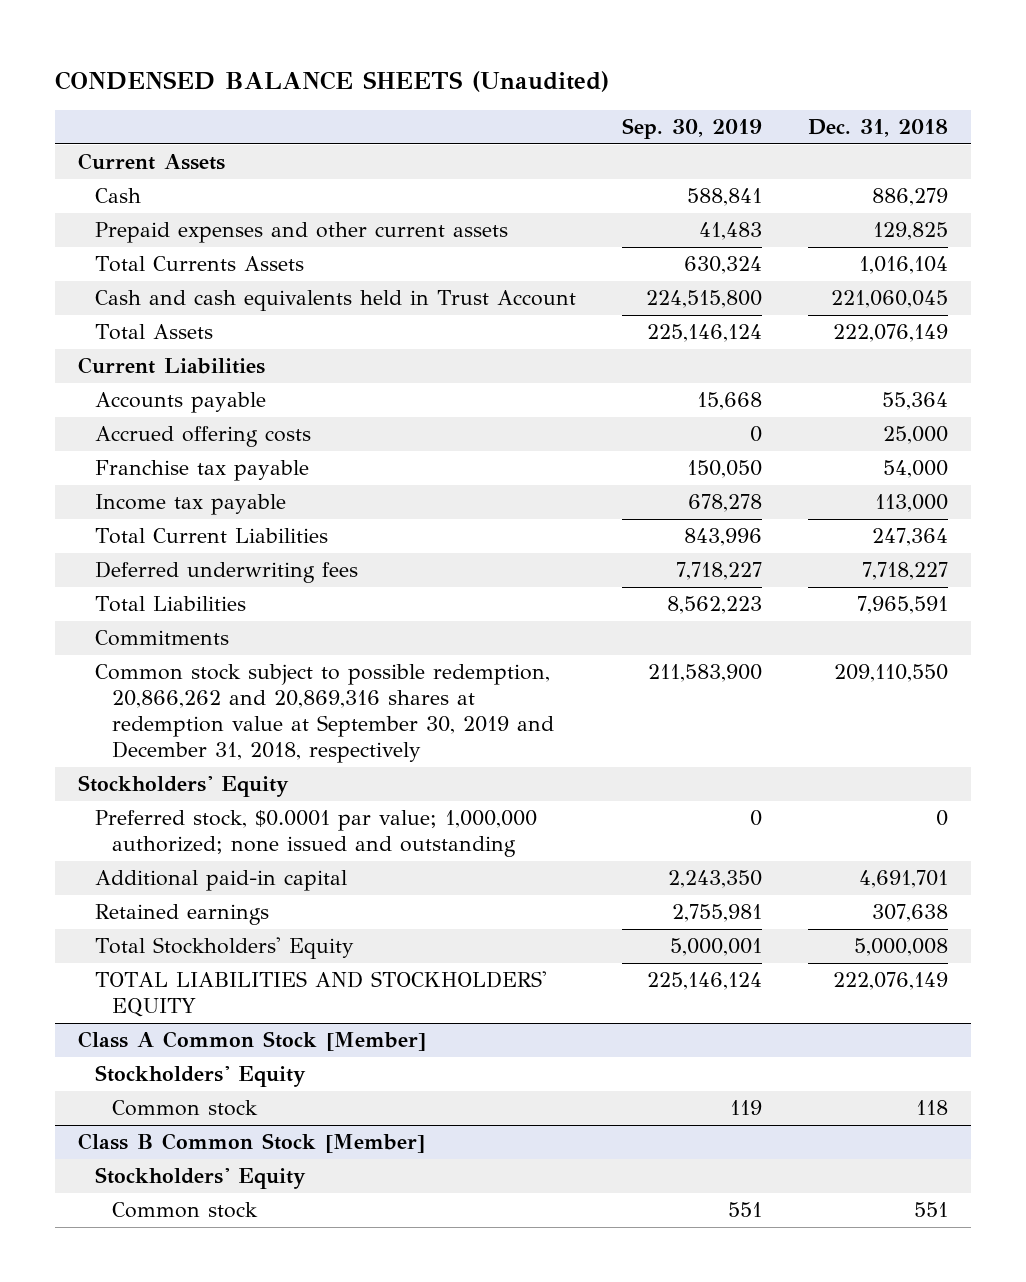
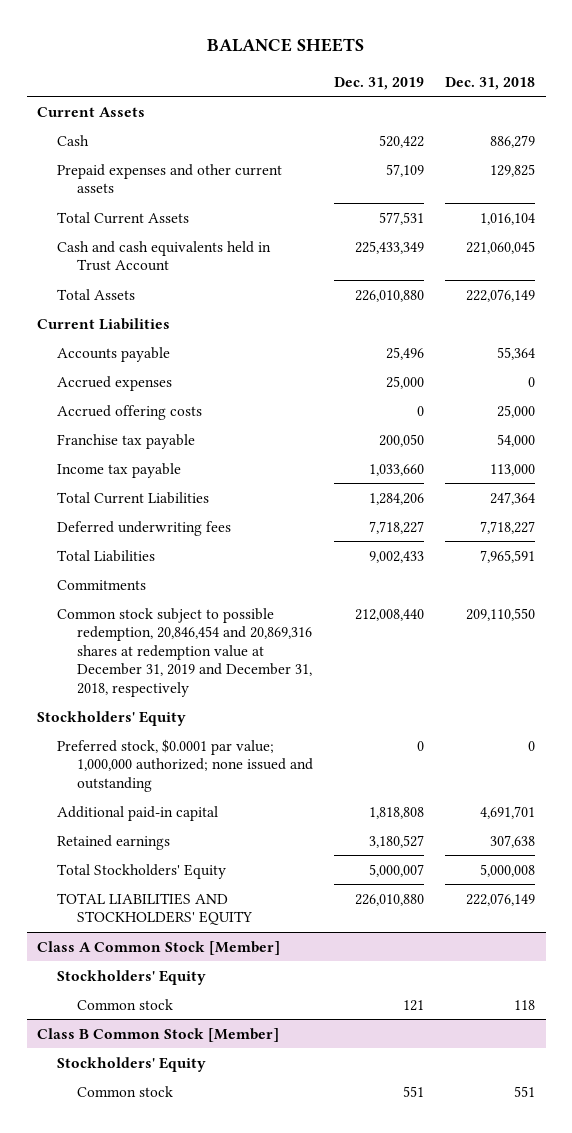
- CONDENSED BALANCE SHEETS (Unaudited)
+ BALANCE SHEETS
- | Sep. 30, 2019 | Dec. 31, 2018
+ | Dec. 31, 2019 | Dec. 31, 2018
- Total Currents Assets | 630,324 | 1,016,104
+ Total Current Assets | 577,531 | 1,016,104
+ Accrued expenses | 25,000 | 0
- Common stock subject to possible redemption, 20,866,262 and 20,869,316 shares at redemption value at September 30, 2019 and December 31, 2018, respectively | 211,583,900 | 209,110,550
+ Common stock subject to possible redemption, 20,846,454 and 20,869,316 shares at redemption value at December 31, 2019 and December 31, 2018, respectively | 212,008,440 | 209,110,550

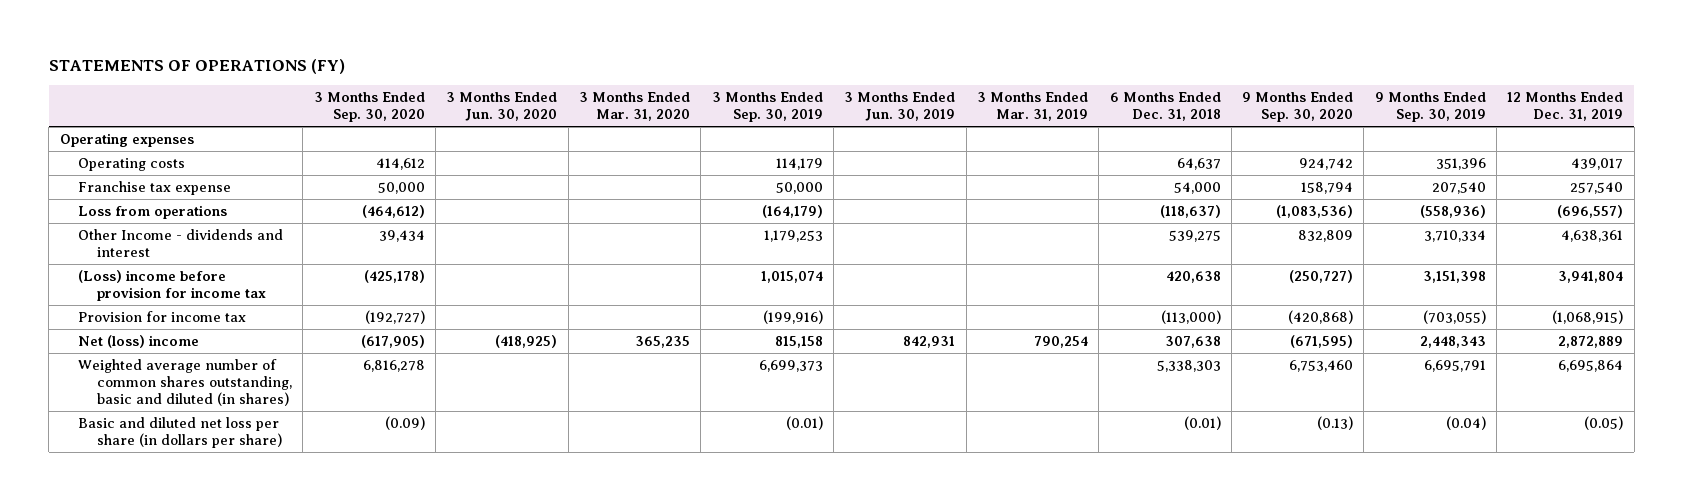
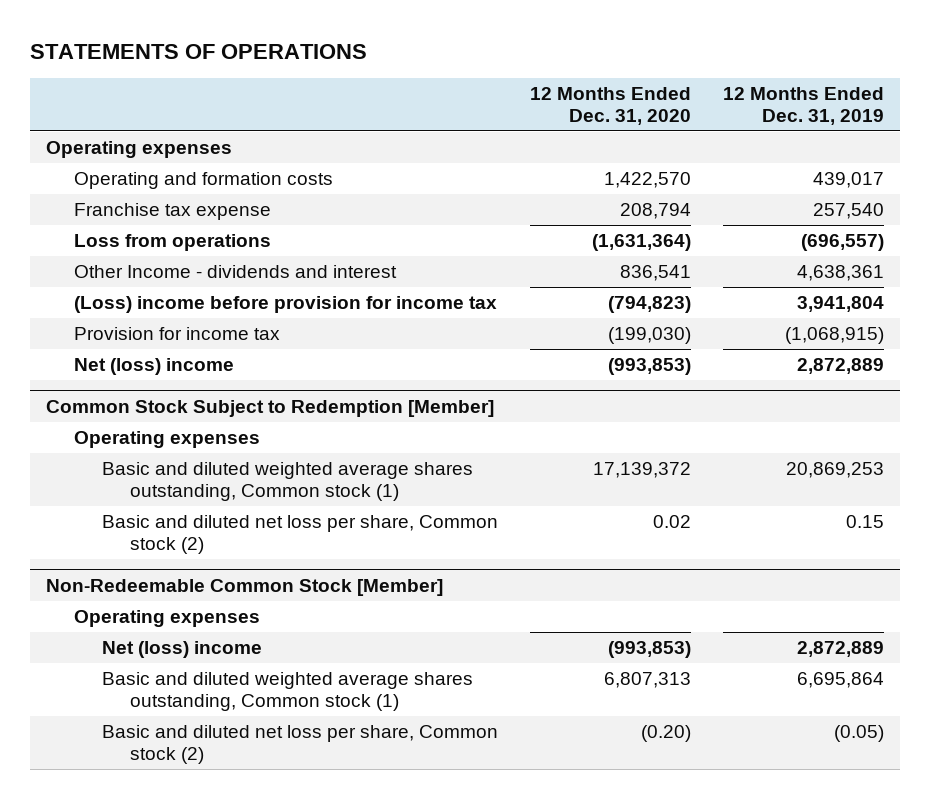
- STATEMENTS OF OPERATIONS (FY)
+ STATEMENTS OF OPERATIONS
- | 3 Months Ended Sep. 30, 2020 | 3 Months Ended Jun. 30, 2020 | 3 Months Ended Mar. 31, 2020 | 3 Months Ended Sep. 30, 2019 | 3 Months Ended Jun. 30, 2019 | 3 Months Ended Mar. 31, 2019 | 6 Months Ended Dec. 31, 2018 | 9 Months Ended Sep. 30, 2020 | 9 Months Ended Sep. 30, 2019 | 12 Months Ended Dec. 31, 2019
+ | 12 Months Ended Dec. 31, 2020 | 12 Months Ended Dec. 31, 2019
- Operating costs | 414,612 | | | 114,179 | | | 64,637 | 924,742 | 351,396 | 439,017
+ Operating and formation costs | 1,422,570 | 439,017
- Weighted average number of common shares outstanding, basic and diluted (in shares) | 6,816,278 | | | 6,699,373 | | | 5,338,303 | 6,753,460 | 6,695,791 | 6,695,864
- Basic and diluted net loss per share (in dollars per share) | (0.09) | | | (0.01) | | | (0.01) | (0.13) | (0.04) | (0.05)
+ Common Stock Subject to Redemption [Member]
+ Operating expenses
+ Basic and diluted weighted average shares outstanding, Common stock (1) | 17,139,372 | 20,869,253
+ Basic and diluted net loss per share, Common stock (2) | 0.02 | 0.15
+ Non-Redeemable Common Stock [Member]
+ Operating expenses
+ Net (loss) income | (993,853) | 2,872,889
+ Basic and diluted weighted average shares outstanding, Common stock (1) | 6,807,313 | 6,695,864
+ Basic and diluted net loss per share, Common stock (2) | (0.20) | (0.05)

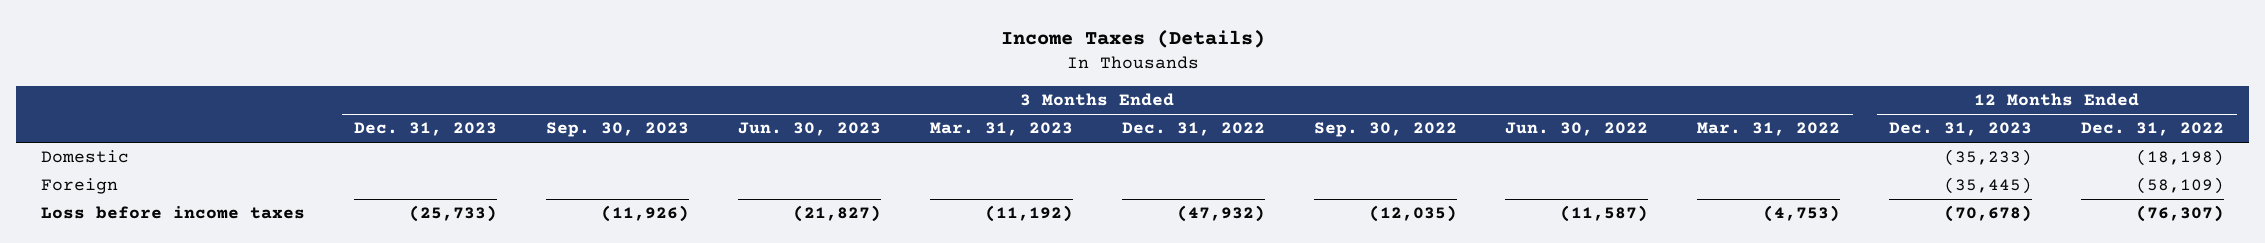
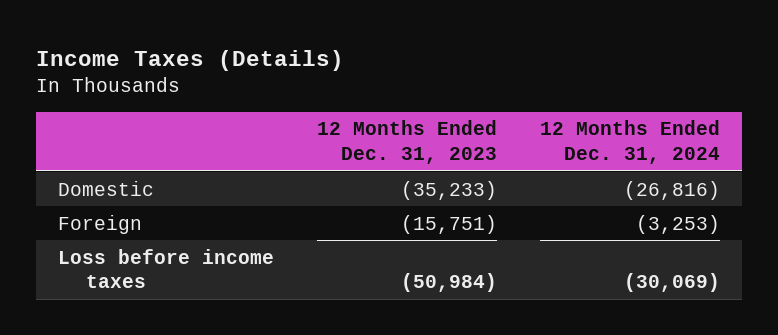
- | 3 Months Ended Dec. 31, 2023 | 3 Months Ended Sep. 30, 2023 | 3 Months Ended Jun. 30, 2023 | 3 Months Ended Mar. 31, 2023 | 3 Months Ended Dec. 31, 2022 | 3 Months Ended Sep. 30, 2022 | 3 Months Ended Jun. 30, 2022 | 3 Months Ended Mar. 31, 2022 | 12 Months Ended Dec. 31, 2023 | 12 Months Ended Dec. 31, 2022
+ | 12 Months Ended Dec. 31, 2023 | 12 Months Ended Dec. 31, 2024
- Foreign | | | | | | | | | (35,445) | (58,109)
- Loss before income taxes | (25,733) | (11,926) | (21,827) | (11,192) | (47,932) | (12,035) | (11,587) | (4,753) | (70,678) | (76,307)
+ Foreign | (15,751) | (3,253)
+ Loss before income taxes | (50,984) | (30,069)

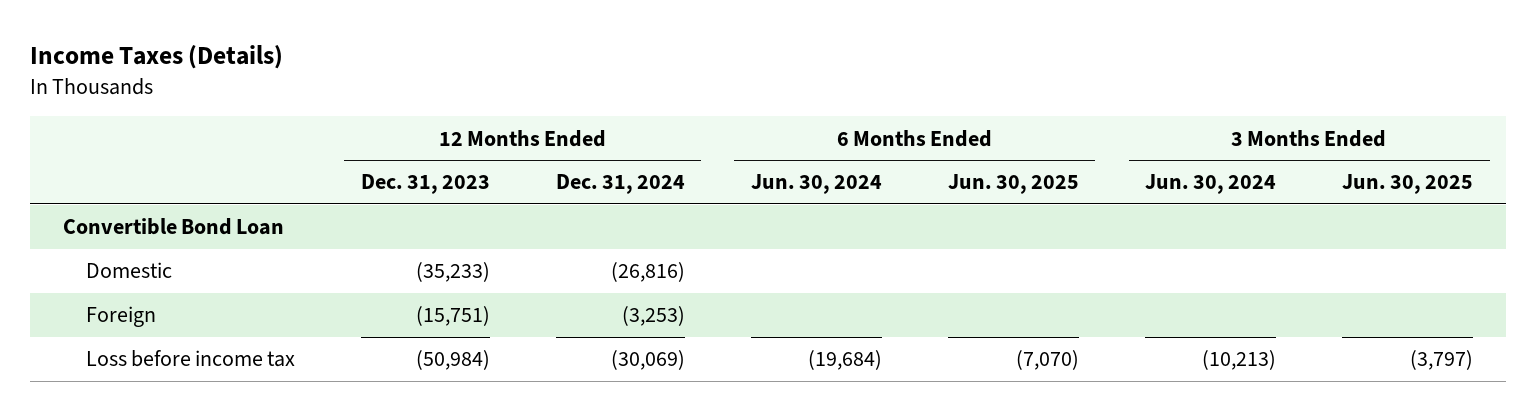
- | 12 Months Ended Dec. 31, 2023 | 12 Months Ended Dec. 31, 2024
+ | 12 Months Ended Dec. 31, 2023 | 12 Months Ended Dec. 31, 2024 | 6 Months Ended Jun. 30, 2024 | 6 Months Ended Jun. 30, 2025 | 3 Months Ended Jun. 30, 2024 | 3 Months Ended Jun. 30, 2025
+ Convertible Bond Loan
- Loss before income taxes | (50,984) | (30,069)
+ Loss before income tax | (50,984) | (30,069) | (19,684) | (7,070) | (10,213) | (3,797)

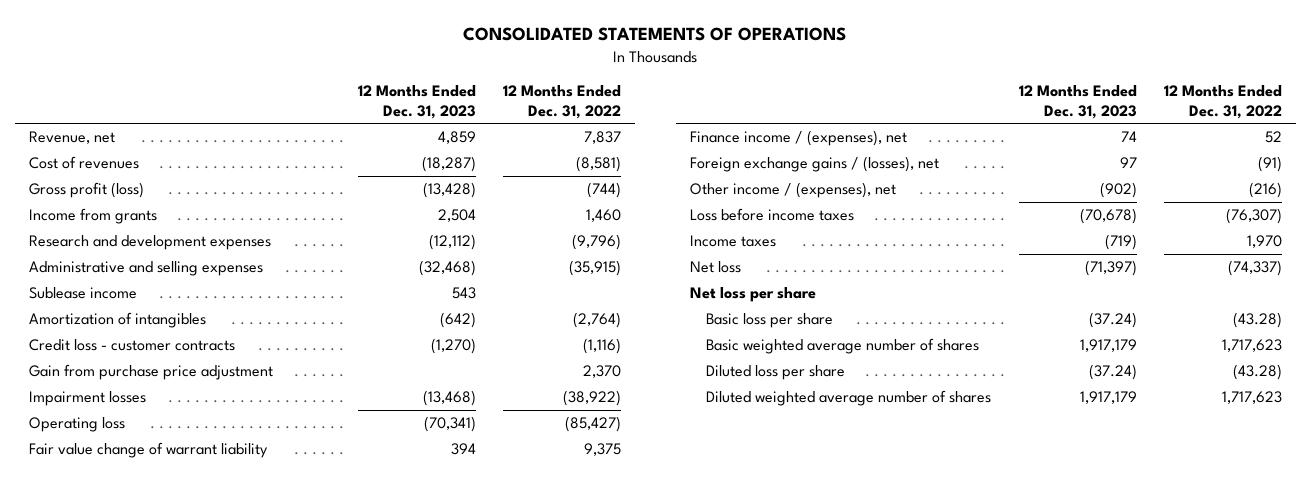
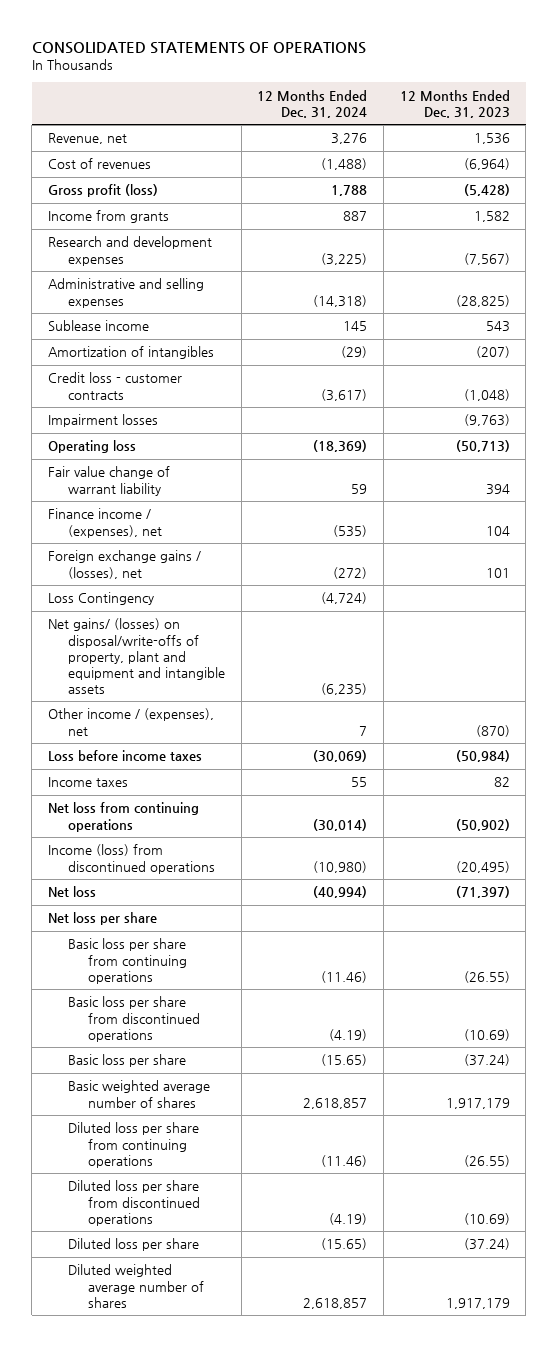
- | 12 Months Ended Dec. 31, 2023 | 12 Months Ended Dec. 31, 2022
+ | 12 Months Ended Dec. 31, 2024 | 12 Months Ended Dec. 31, 2023
- Revenue, net | 4,859 | 7,837
- Cost of revenues | (18,287) | (8,581)
- Gross profit (loss) | (13,428) | (744)
- Income from grants | 2,504 | 1,460
- Research and development expenses | (12,112) | (9,796)
- Administrative and selling expenses | (32,468) | (35,915)
+ Revenue, net | 3,276 | 1,536
+ Cost of revenues | (1,488) | (6,964)
+ Gross profit (loss) | 1,788 | (5,428)
+ Income from grants | 887 | 1,582
+ Research and development expenses | (3,225) | (7,567)
+ Administrative and selling expenses | (14,318) | (28,825)
- Amortization of intangibles | (642) | (2,764)
- Credit loss - customer contracts | (1,270) | (1,116)
- Gain from purchase price adjustment | | 2,370
- Impairment losses | (13,468) | (38,922)
- Operating loss | (70,341) | (85,427)
+ Amortization of intangibles | (29) | (207)
+ Credit loss - customer contracts | (3,617) | (1,048)
+ Impairment losses | | (9,763)
+ Operating loss | (18,369) | (50,713)
- Finance income / (expenses), net | 74 | 52
- Foreign exchange gains / (losses), net | 97 | (91)
- Other income / (expenses), net | (902) | (216)
- Loss before income taxes | (70,678) | (76,307)
- Income taxes | (719) | 1,970
+ Finance income / (expenses), net | (535) | 104
+ Foreign exchange gains / (losses), net | (272) | 101
+ Loss Contingency | (4,724) |
+ Net gains/ (losses) on disposal/write-offs of property, plant and equipment and intangible assets | (6,235) |
+ Other income / (expenses), net | 7 | (870)
+ Loss before income taxes | (30,069) | (50,984)
+ Income taxes | 55 | 82
+ Net loss from continuing operations | (30,014) | (50,902)
+ Income (loss) from discontinued operations | (10,980) | (20,495)
+ Basic loss per share from continuing operations | (11.46) | (26.55)
+ Basic loss per share from discontinued operations | (4.19) | (10.69)
+ Diluted loss per share from continuing operations | (11.46) | (26.55)
+ Diluted loss per share from discontinued operations | (4.19) | (10.69)

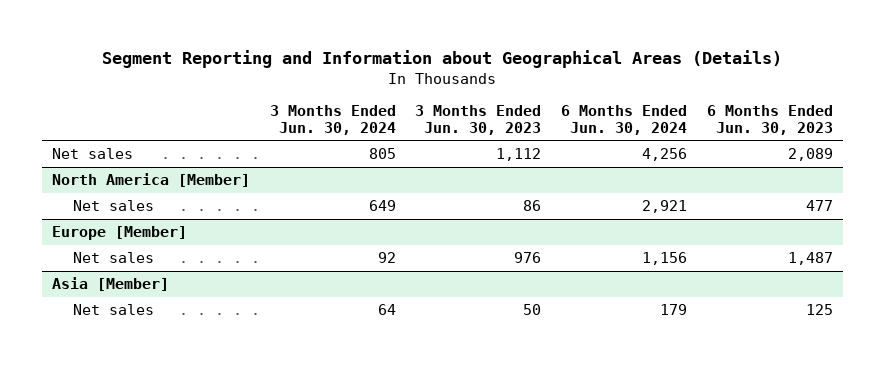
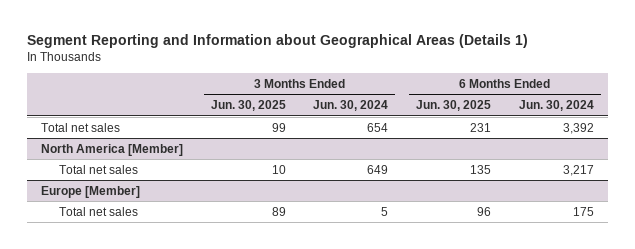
- Segment Reporting and Information about Geographical Areas (Details)
+ Segment Reporting and Information about Geographical Areas (Details 1)
- | 3 Months Ended Jun. 30, 2024 | 3 Months Ended Jun. 30, 2023 | 6 Months Ended Jun. 30, 2024 | 6 Months Ended Jun. 30, 2023
+ | 3 Months Ended Jun. 30, 2025 | 3 Months Ended Jun. 30, 2024 | 6 Months Ended Jun. 30, 2025 | 6 Months Ended Jun. 30, 2024
- Net sales | 805 | 1,112 | 4,256 | 2,089
+ Total net sales | 99 | 654 | 231 | 3,392
@ North America [Member]
- Net sales | 649 | 86 | 2,921 | 477
+ Total net sales | 10 | 649 | 135 | 3,217
@ Europe [Member]
- Net sales | 92 | 976 | 1,156 | 1,487
- Asia [Member]
- Net sales | 64 | 50 | 179 | 125
@ Europe [Member]
+ Total net sales | 89 | 5 | 96 | 175

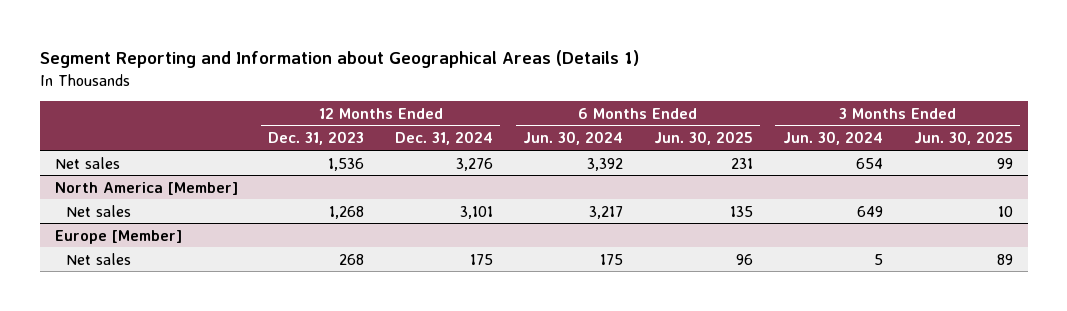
- | 3 Months Ended Jun. 30, 2025 | 3 Months Ended Jun. 30, 2024 | 6 Months Ended Jun. 30, 2025 | 6 Months Ended Jun. 30, 2024
+ | 12 Months Ended Dec. 31, 2023 | 12 Months Ended Dec. 31, 2024 | 6 Months Ended Jun. 30, 2024 | 6 Months Ended Jun. 30, 2025 | 3 Months Ended Jun. 30, 2024 | 3 Months Ended Jun. 30, 2025
- Total net sales | 99 | 654 | 231 | 3,392
+ Net sales | 1,536 | 3,276 | 3,392 | 231 | 654 | 99
@ North America [Member]
- Total net sales | 10 | 649 | 135 | 3,217
+ Net sales | 1,268 | 3,101 | 3,217 | 135 | 649 | 10
@ Europe [Member]
- Total net sales | 89 | 5 | 96 | 175
+ Net sales | 268 | 175 | 175 | 96 | 5 | 89

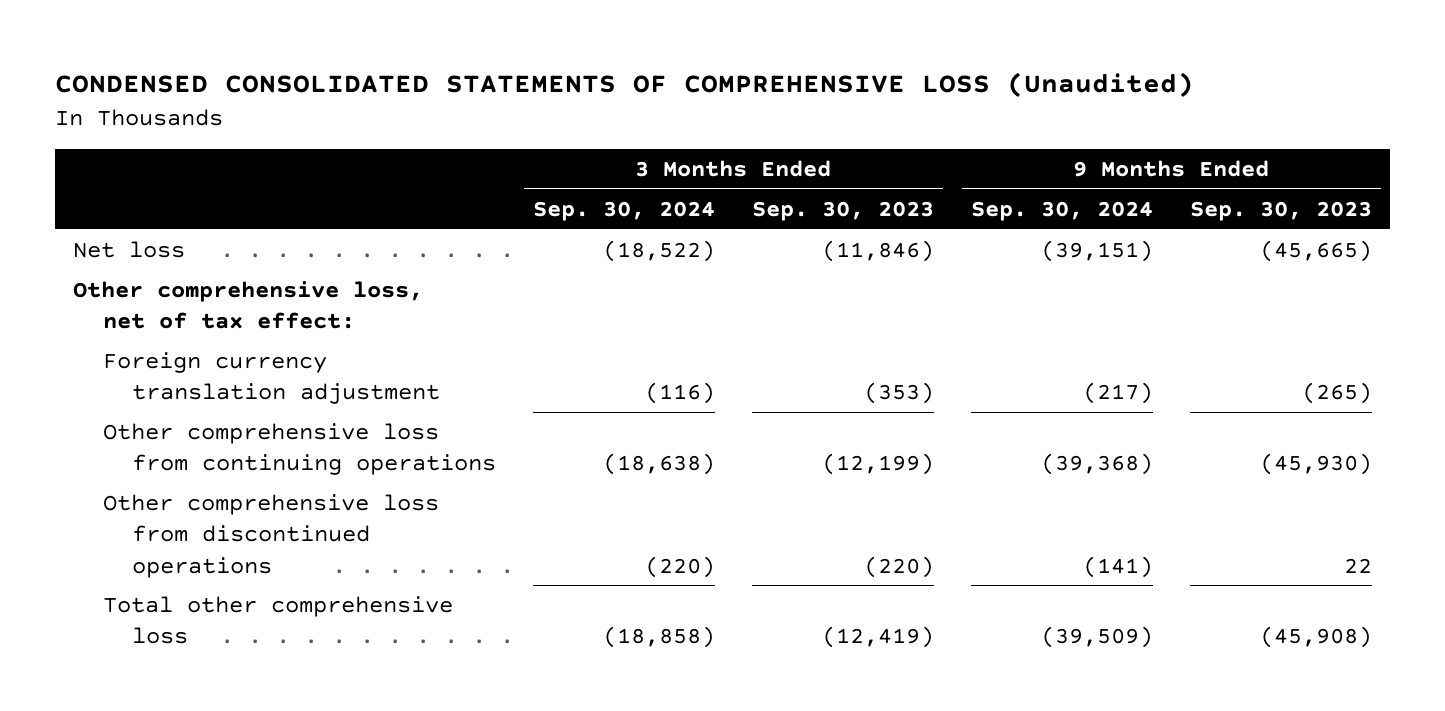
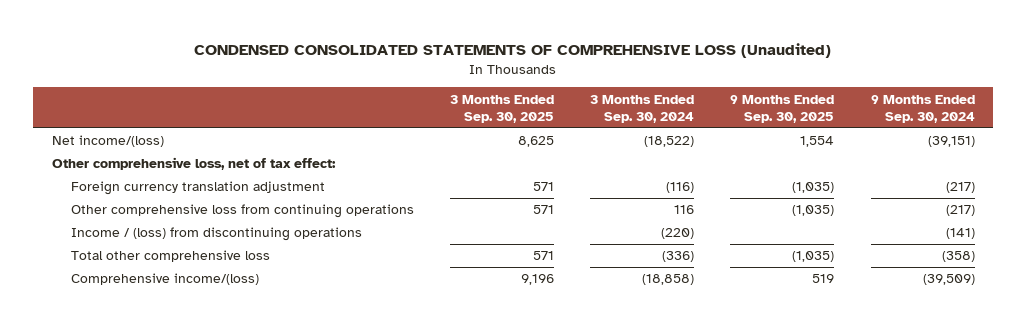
- | 3 Months Ended Sep. 30, 2024 | 3 Months Ended Sep. 30, 2023 | 9 Months Ended Sep. 30, 2024 | 9 Months Ended Sep. 30, 2023
+ | 3 Months Ended Sep. 30, 2025 | 3 Months Ended Sep. 30, 2024 | 9 Months Ended Sep. 30, 2025 | 9 Months Ended Sep. 30, 2024
- Net loss | (18,522) | (11,846) | (39,151) | (45,665)
+ Net income/(loss) | 8,625 | (18,522) | 1,554 | (39,151)
- Other comprehensive loss from continuing operations | (18,638) | (12,199) | (39,368) | (45,930)
- Other comprehensive loss from discontinued operations | (220) | (220) | (141) | 22
- Total other comprehensive loss | (18,858) | (12,419) | (39,509) | (45,908)
+ Other comprehensive loss from continuing operations | 571 | 116 | (1,035) | (217)
+ Income / (loss) from discontinuing operations | | (220) | | (141)
+ Total other comprehensive loss | 571 | (336) | (1,035) | (358)
+ Comprehensive income/(loss) | 9,196 | (18,858) | 519 | (39,509)

